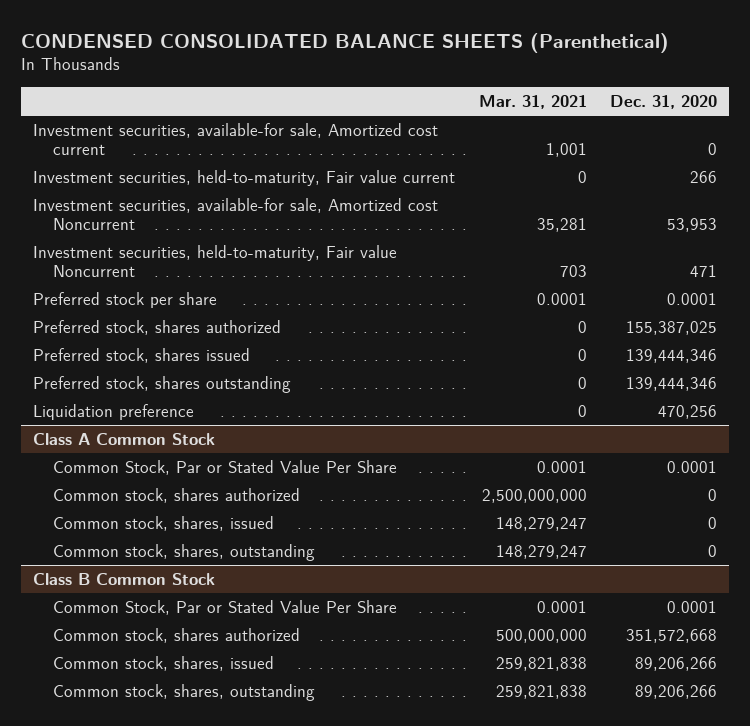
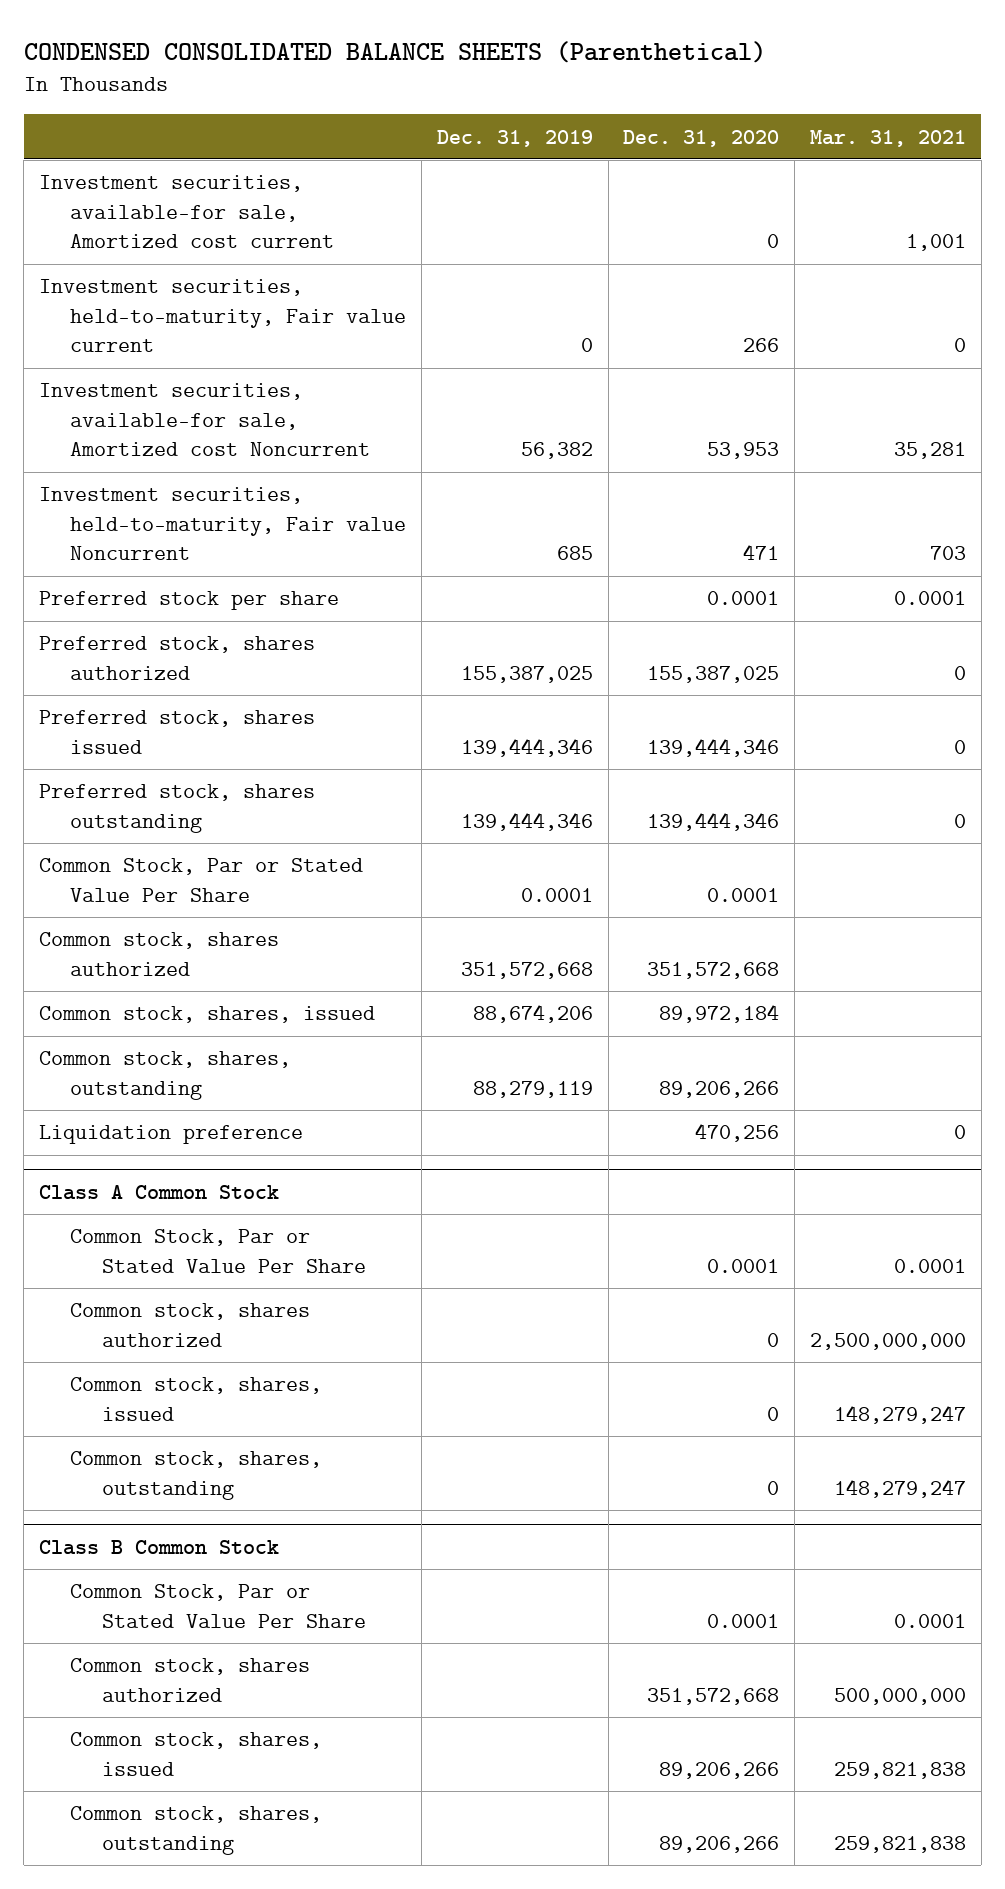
- | Mar. 31, 2021 | Dec. 31, 2020
+ | Dec. 31, 2019 | Dec. 31, 2020 | Mar. 31, 2021
+ Common Stock, Par or Stated Value Per Share | 0.0001 | 0.0001 |
+ Common stock, shares authorized | 351,572,668 | 351,572,668 |
+ Common stock, shares, issued | 88,674,206 | 89,972,184 |
+ Common stock, shares, outstanding | 88,279,119 | 89,206,266 |

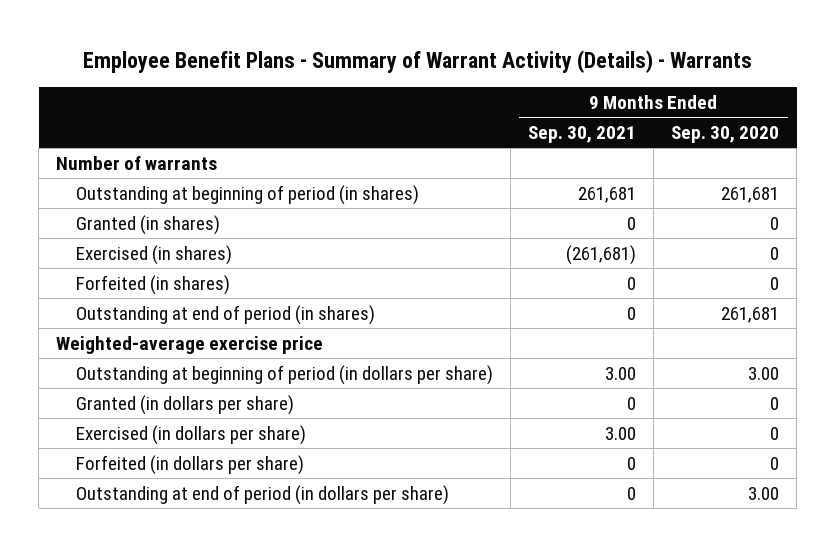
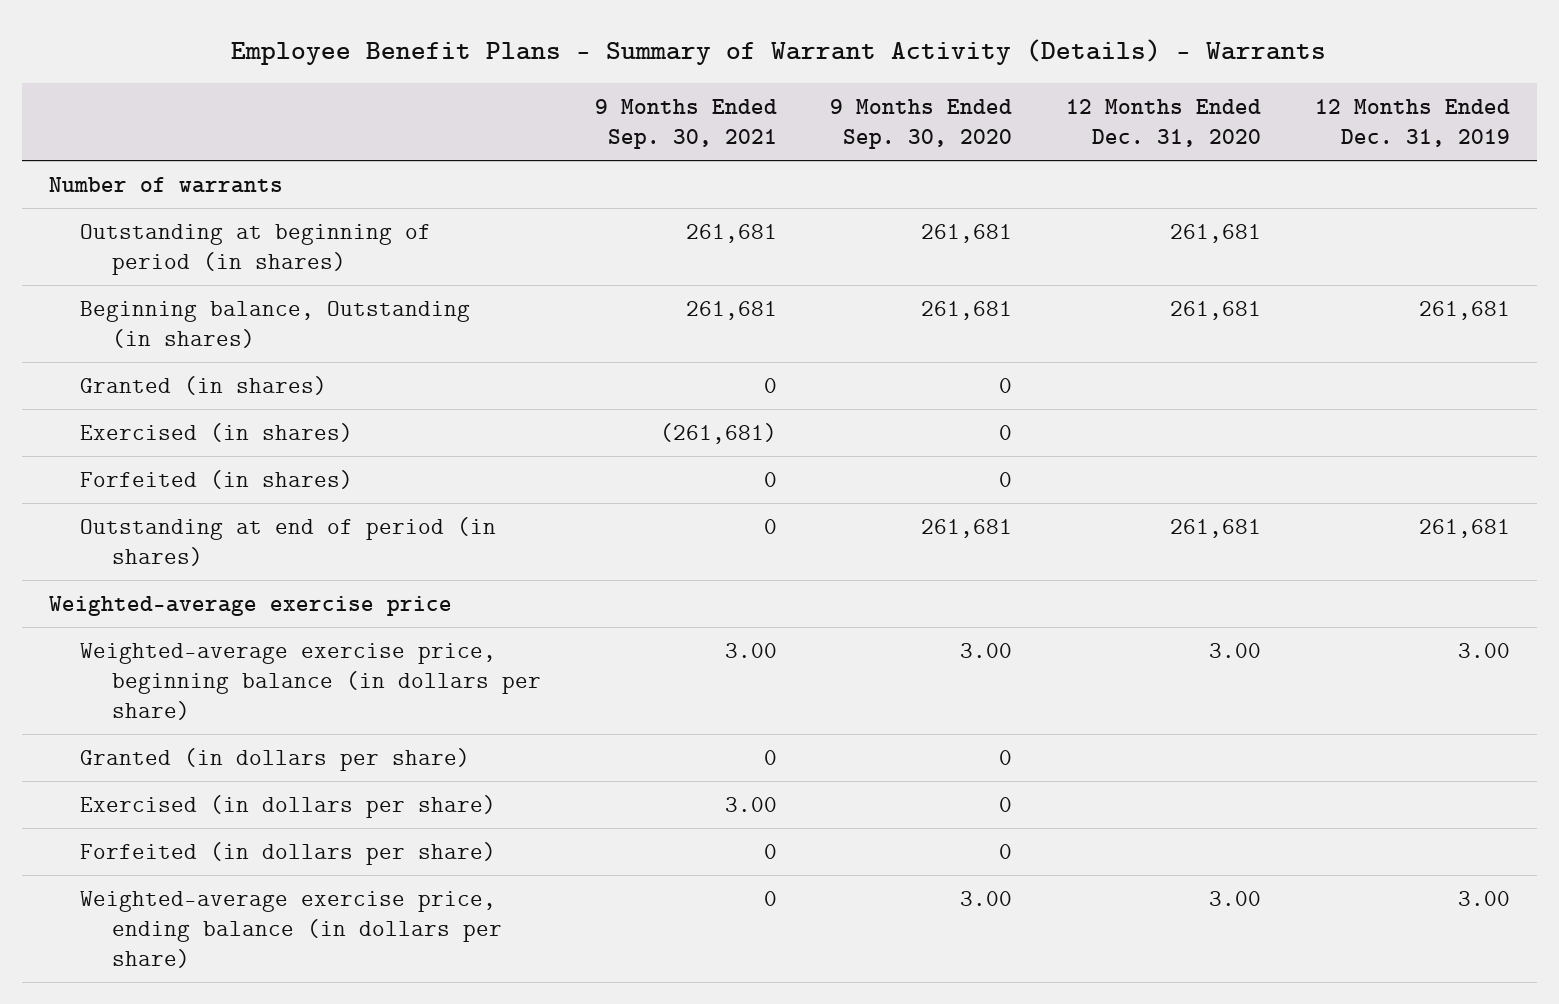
- | 9 Months Ended Sep. 30, 2021 | 9 Months Ended Sep. 30, 2020
+ | 9 Months Ended Sep. 30, 2021 | 9 Months Ended Sep. 30, 2020 | 12 Months Ended Dec. 31, 2020 | 12 Months Ended Dec. 31, 2019
+ Beginning balance, Outstanding (in shares) | 261,681 | 261,681 | 261,681 | 261,681
- Outstanding at beginning of period (in dollars per share) | 3.00 | 3.00
+ Weighted-average exercise price, beginning balance (in dollars per share) | 3.00 | 3.00 | 3.00 | 3.00
- Outstanding at end of period (in dollars per share) | 0 | 3.00
+ Weighted-average exercise price, ending balance (in dollars per share) | 0 | 3.00 | 3.00 | 3.00

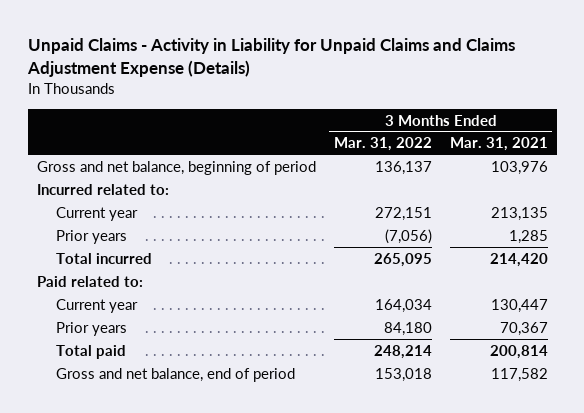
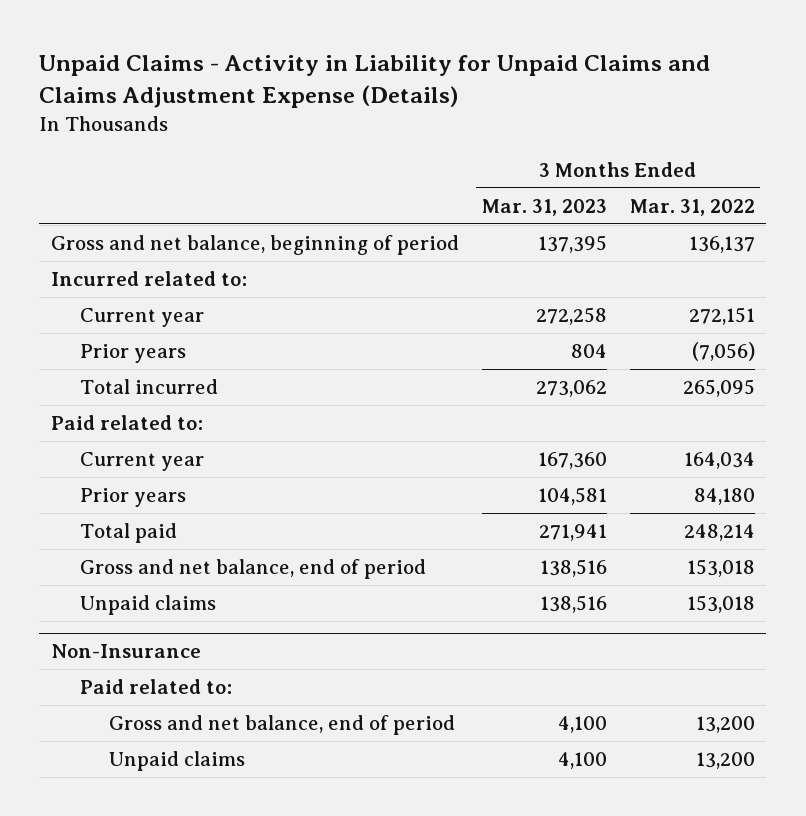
- | 3 Months Ended Mar. 31, 2022 | 3 Months Ended Mar. 31, 2021
+ | 3 Months Ended Mar. 31, 2023 | 3 Months Ended Mar. 31, 2022
+ Unpaid claims | 138,516 | 153,018
+ Non-Insurance
+ Paid related to:
+ Gross and net balance, end of period | 4,100 | 13,200
+ Unpaid claims | 4,100 | 13,200

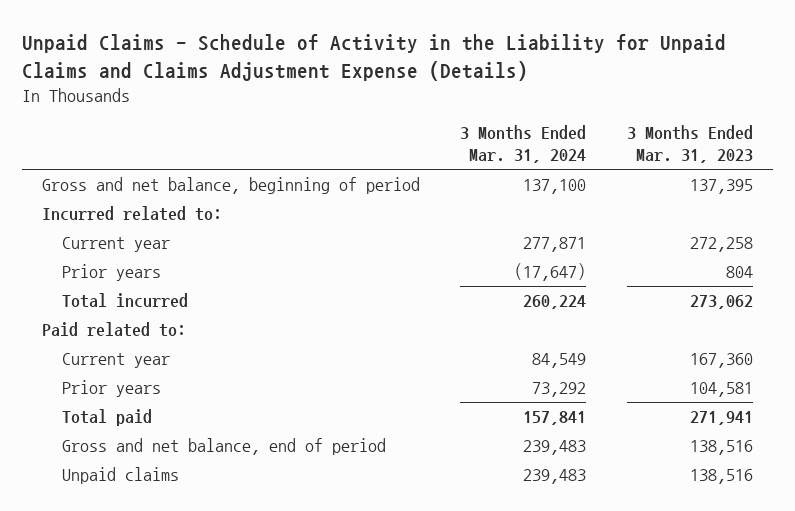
- Unpaid Claims - Activity in Liability for Unpaid Claims and Claims Adjustment Expense (Details)
+ Unpaid Claims - Schedule of Activity in the Liability for Unpaid Claims and Claims Adjustment Expense (Details)
- | 3 Months Ended Mar. 31, 2023 | 3 Months Ended Mar. 31, 2022
+ | 3 Months Ended Mar. 31, 2024 | 3 Months Ended Mar. 31, 2023
- Non-Insurance
- Paid related to:
- Gross and net balance, end of period | 4,100 | 13,200
- Unpaid claims | 4,100 | 13,200

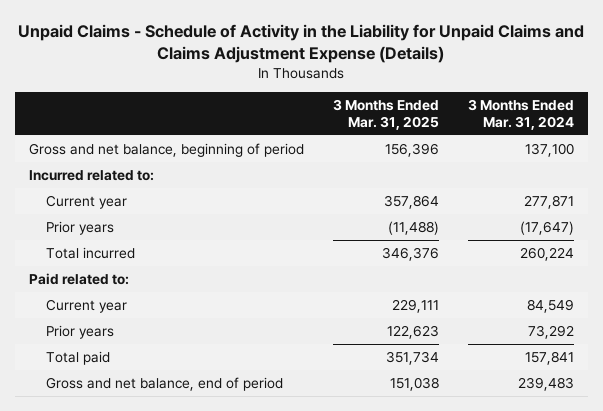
- | 3 Months Ended Mar. 31, 2024 | 3 Months Ended Mar. 31, 2023
+ | 3 Months Ended Mar. 31, 2025 | 3 Months Ended Mar. 31, 2024
- Unpaid claims | 239,483 | 138,516

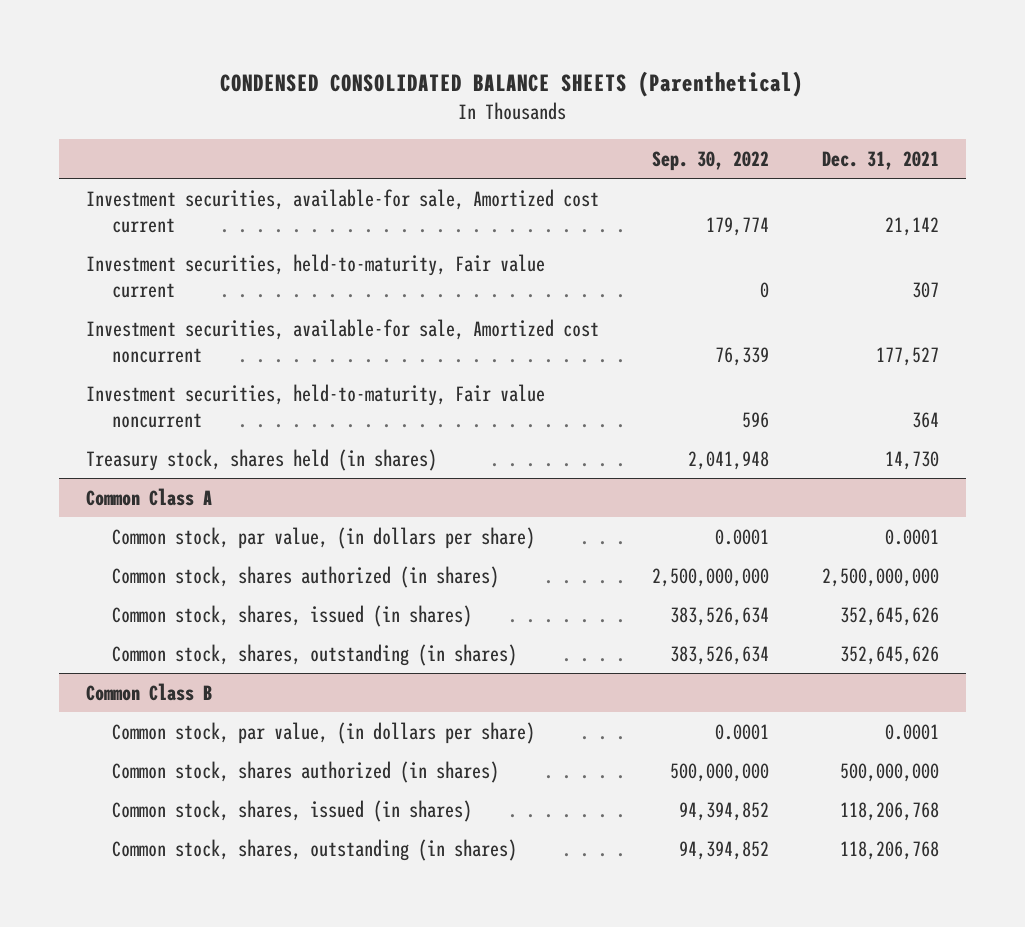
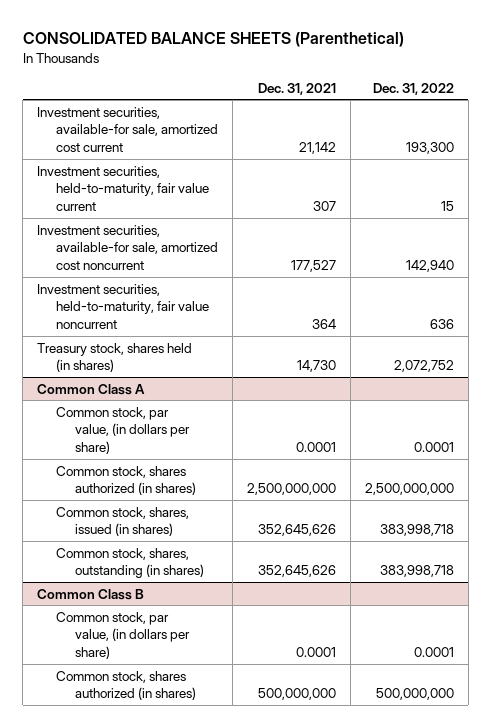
- CONDENSED CONSOLIDATED BALANCE SHEETS (Parenthetical)
+ CONSOLIDATED BALANCE SHEETS (Parenthetical)
- | Sep. 30, 2022 | Dec. 31, 2021
+ | Dec. 31, 2021 | Dec. 31, 2022
- Investment securities, available-for sale, Amortized cost current | 179,774 | 21,142
- Investment securities, held-to-maturity, Fair value current | 0 | 307
- Investment securities, available-for sale, Amortized cost noncurrent | 76,339 | 177,527
- Investment securities, held-to-maturity, Fair value noncurrent | 596 | 364
+ Investment securities, available-for sale, amortized cost current | 21,142 | 193,300
+ Investment securities, held-to-maturity, fair value current | 307 | 15
+ Investment securities, available-for sale, amortized cost noncurrent | 177,527 | 142,940
+ Investment securities, held-to-maturity, fair value noncurrent | 364 | 636
@ Common Class B
- Common stock, shares, issued (in shares) | 94,394,852 | 118,206,768
- Common stock, shares, outstanding (in shares) | 94,394,852 | 118,206,768

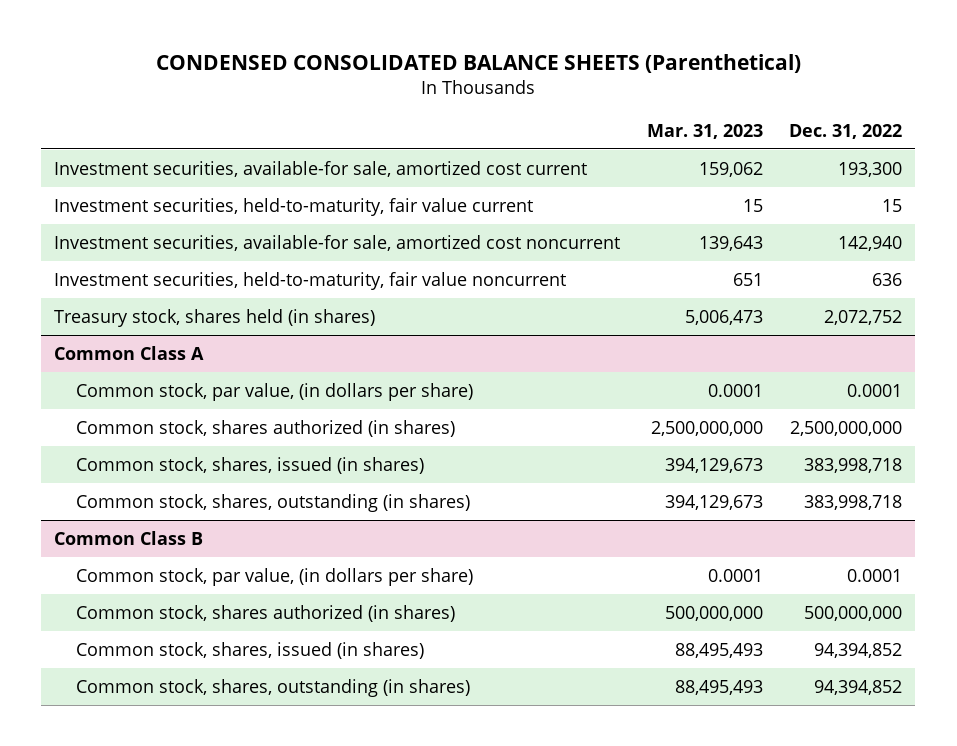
- CONSOLIDATED BALANCE SHEETS (Parenthetical)
+ CONDENSED CONSOLIDATED BALANCE SHEETS (Parenthetical)
- | Dec. 31, 2021 | Dec. 31, 2022
+ | Mar. 31, 2023 | Dec. 31, 2022
@ Common Class B
+ Common stock, shares, issued (in shares) | 88,495,493 | 94,394,852
+ Common stock, shares, outstanding (in shares) | 88,495,493 | 94,394,852

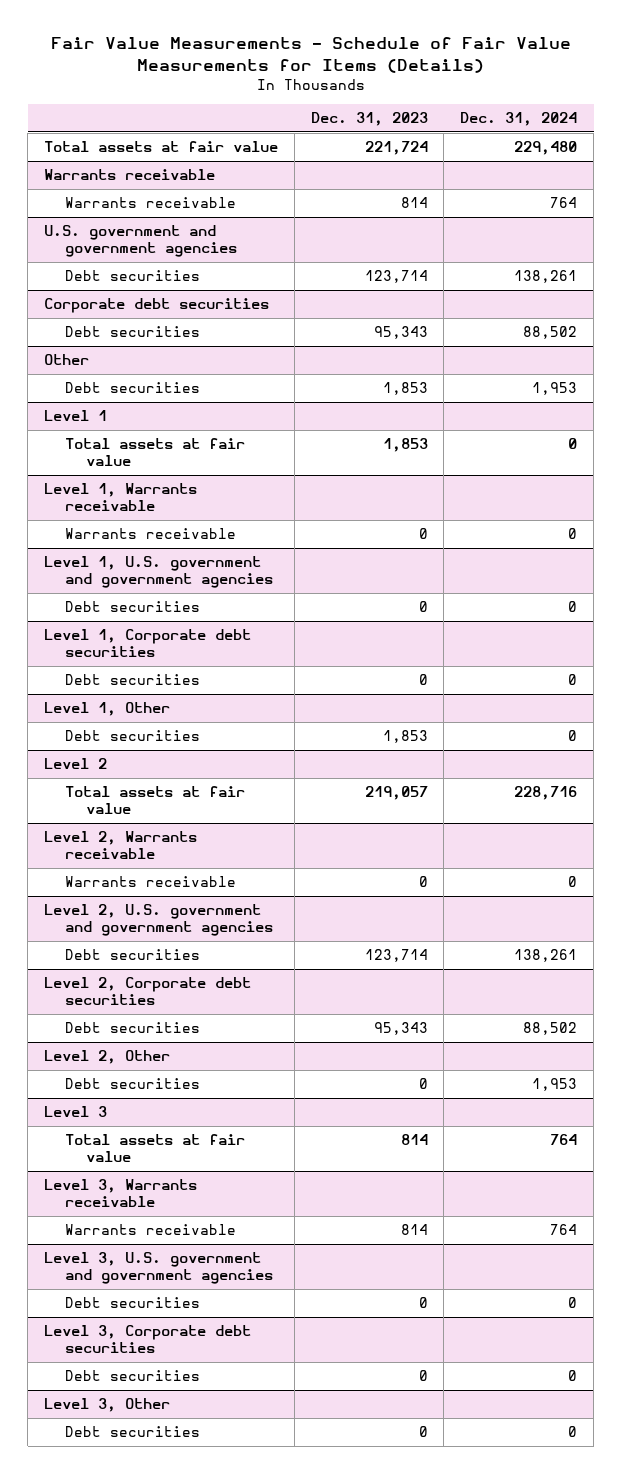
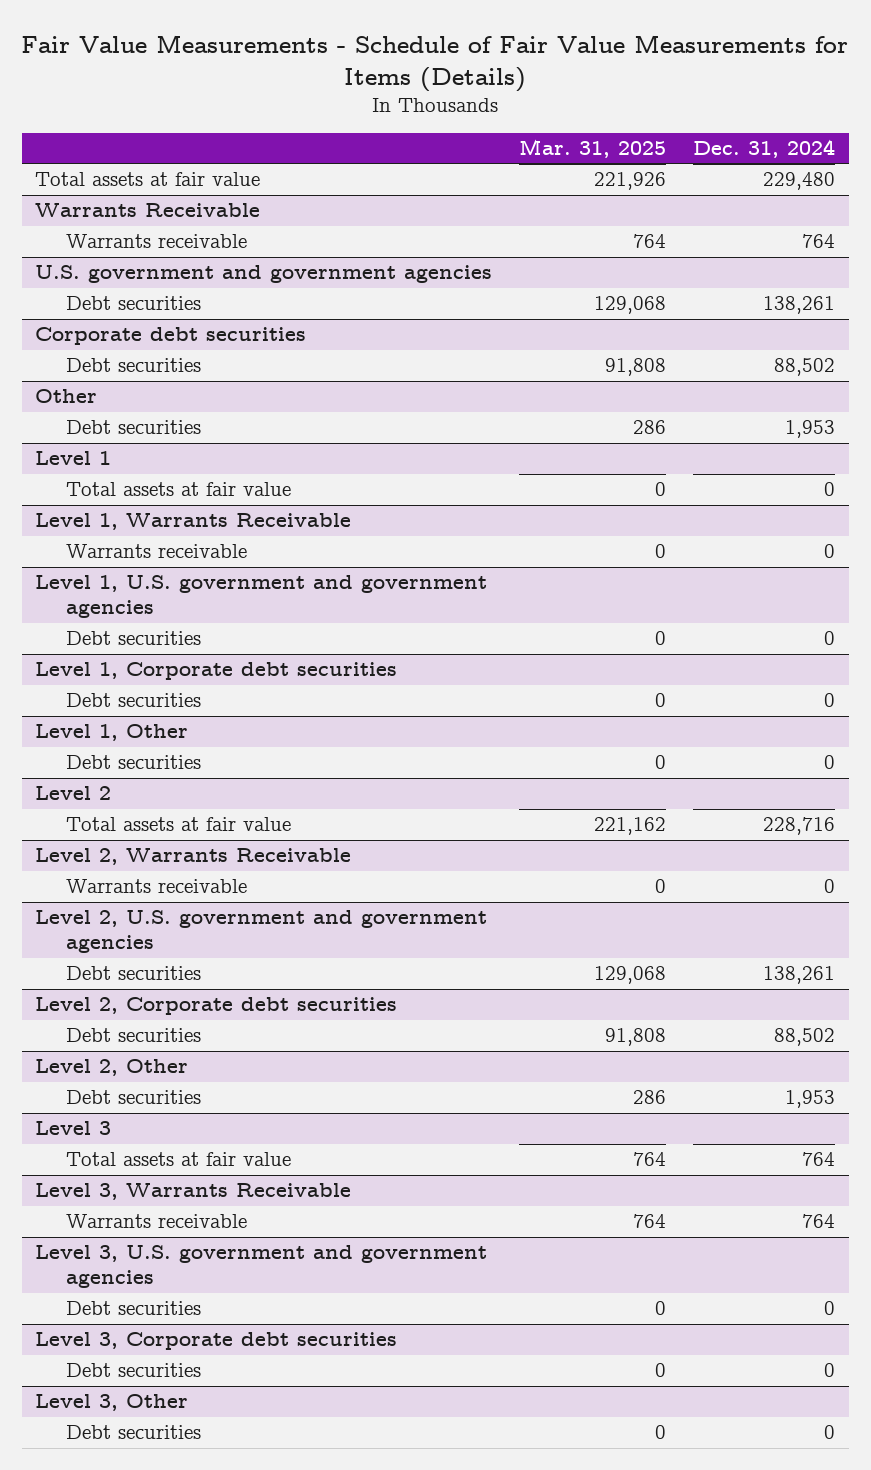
- | Dec. 31, 2023 | Dec. 31, 2024
+ | Mar. 31, 2025 | Dec. 31, 2024
- Warrants receivable
+ Warrants Receivable
- Level 1, Warrants receivable
+ Level 1, Warrants Receivable
- Level 2, Warrants receivable
+ Level 2, Warrants Receivable
- Level 3, Warrants receivable
+ Level 3, Warrants Receivable

